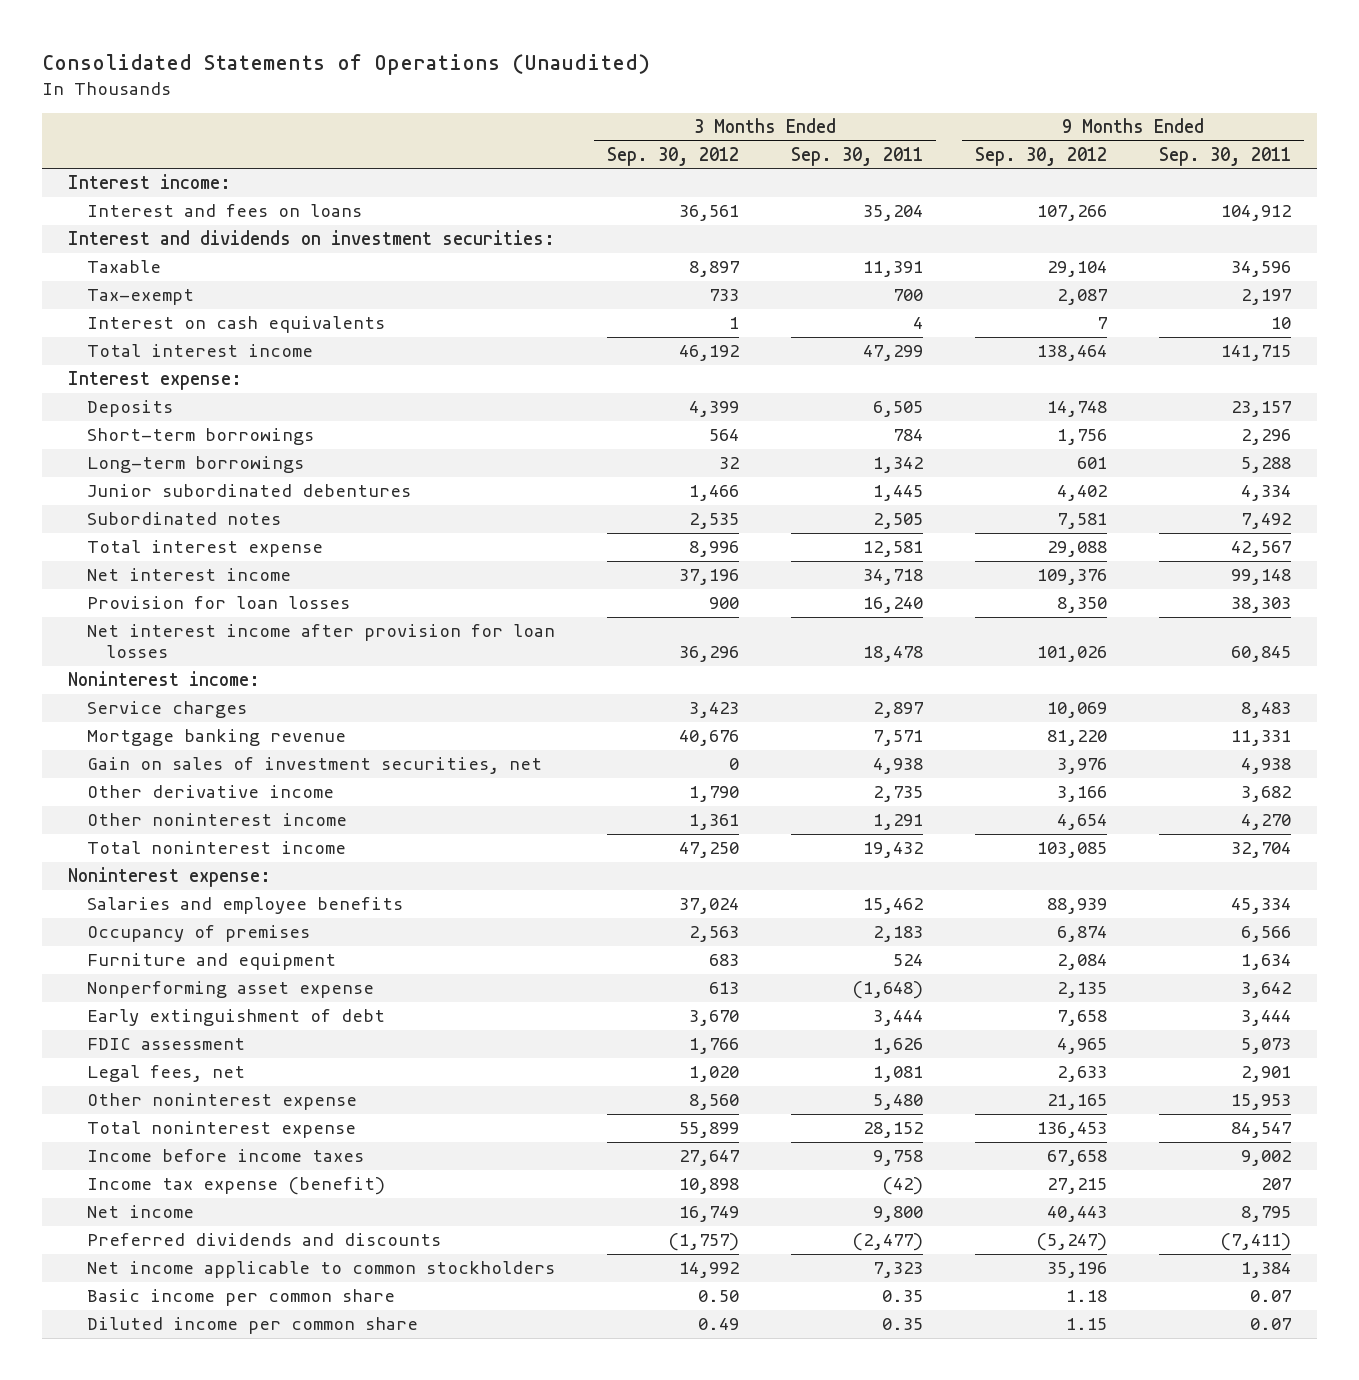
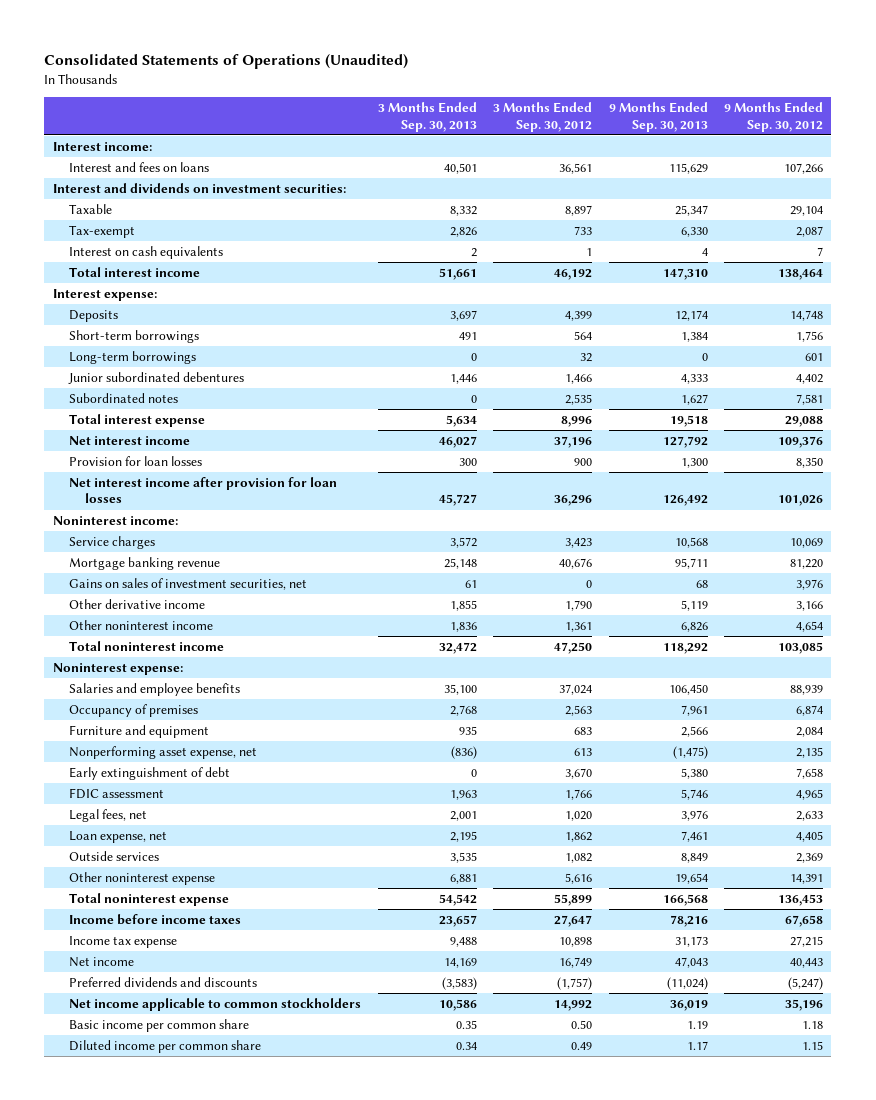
- | 3 Months Ended Sep. 30, 2012 | 3 Months Ended Sep. 30, 2011 | 9 Months Ended Sep. 30, 2012 | 9 Months Ended Sep. 30, 2011
+ | 3 Months Ended Sep. 30, 2013 | 3 Months Ended Sep. 30, 2012 | 9 Months Ended Sep. 30, 2013 | 9 Months Ended Sep. 30, 2012
- Gain on sales of investment securities, net | 0 | 4,938 | 3,976 | 4,938
+ Gains on sales of investment securities, net | 61 | 0 | 68 | 3,976
- Nonperforming asset expense | 613 | (1,648) | 2,135 | 3,642
+ Nonperforming asset expense, net | (836) | 613 | (1,475) | 2,135
- Other noninterest expense | 8,560 | 5,480 | 21,165 | 15,953
+ Loan expense, net | 2,195 | 1,862 | 7,461 | 4,405
+ Outside services | 3,535 | 1,082 | 8,849 | 2,369
+ Other noninterest expense | 6,881 | 5,616 | 19,654 | 14,391
- Income tax expense (benefit) | 10,898 | (42) | 27,215 | 207
+ Income tax expense | 9,488 | 10,898 | 31,173 | 27,215

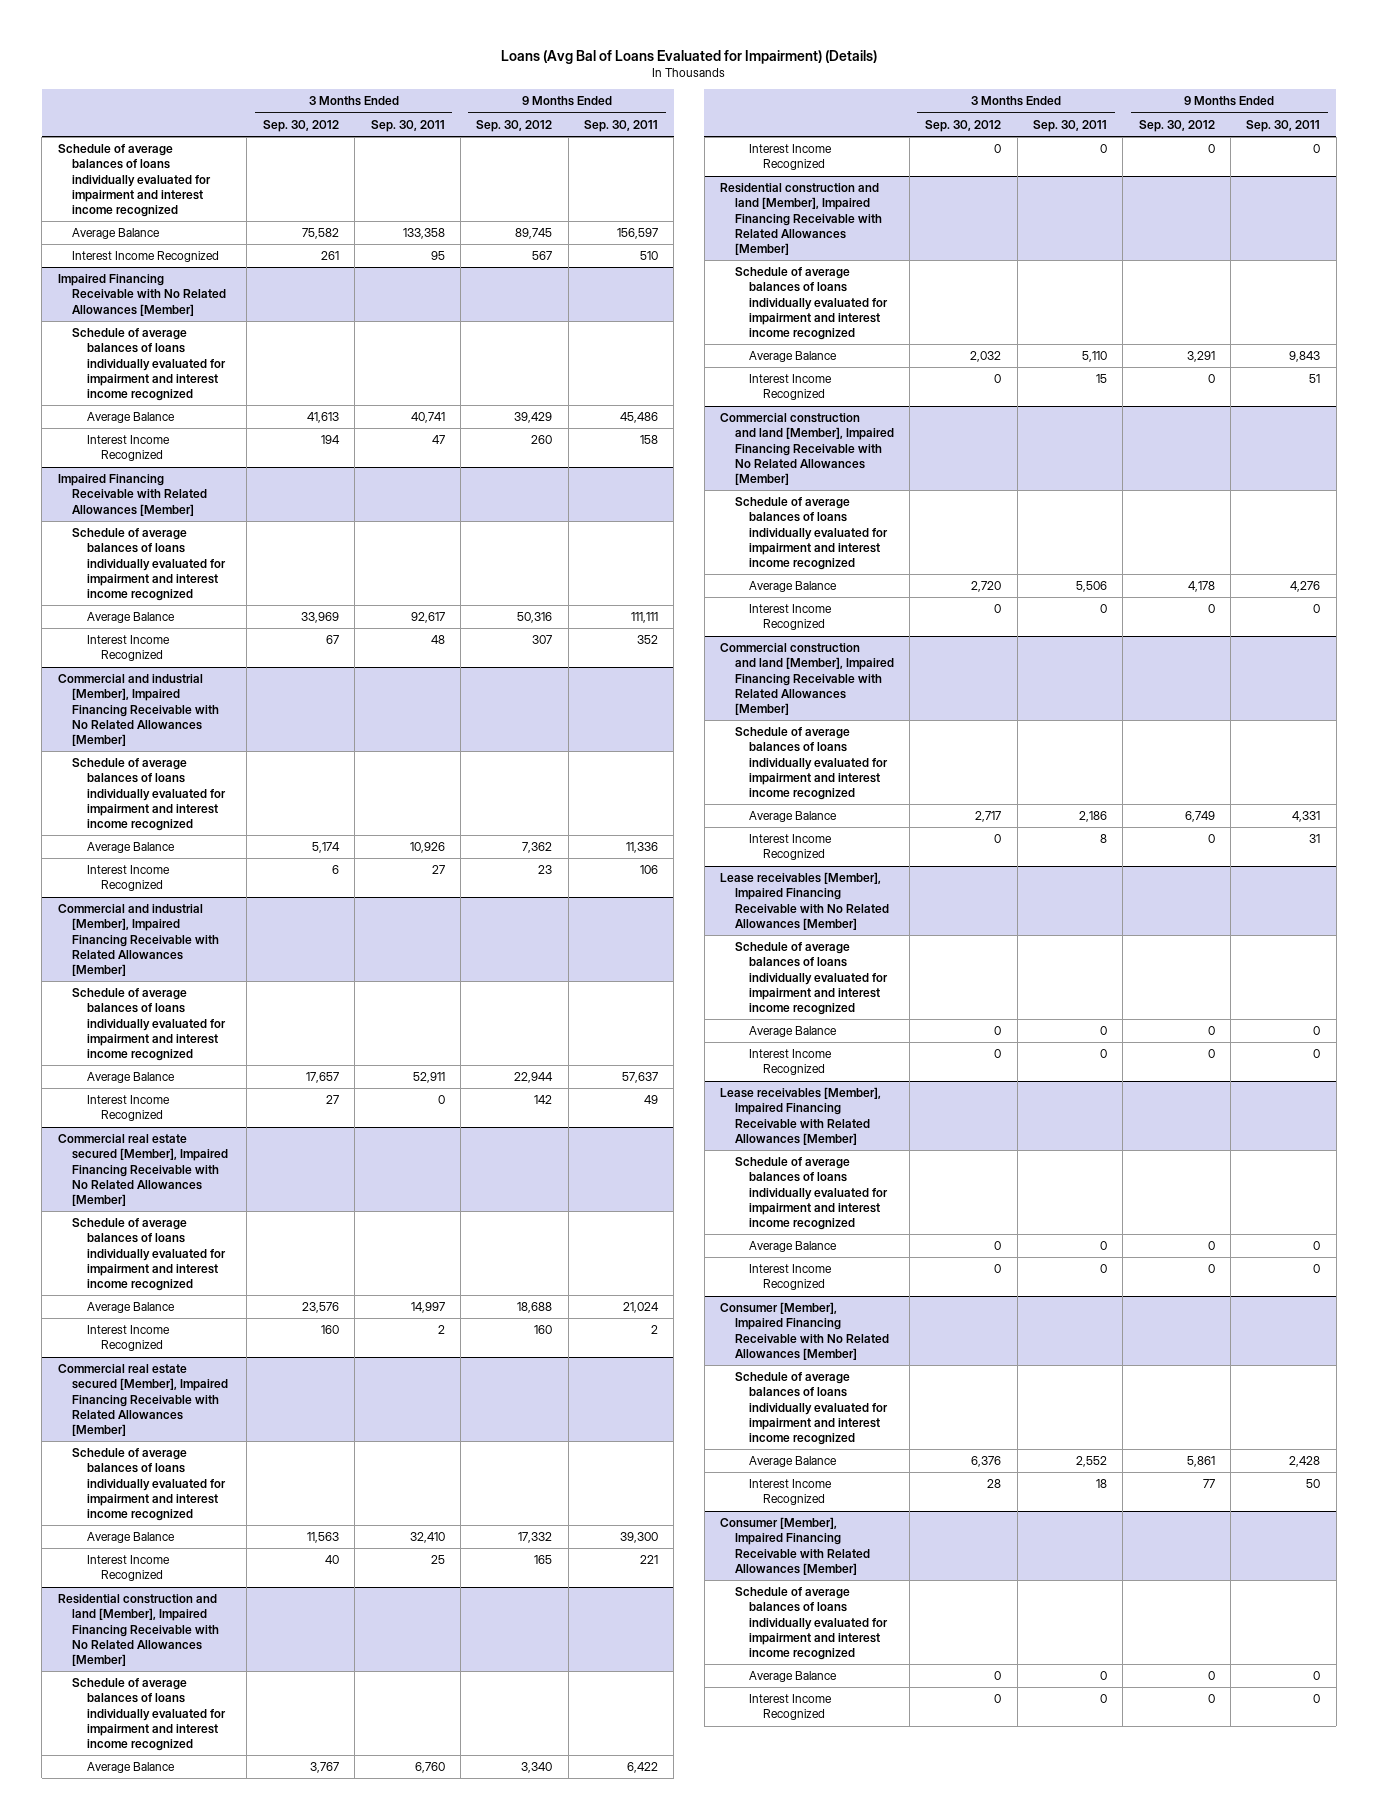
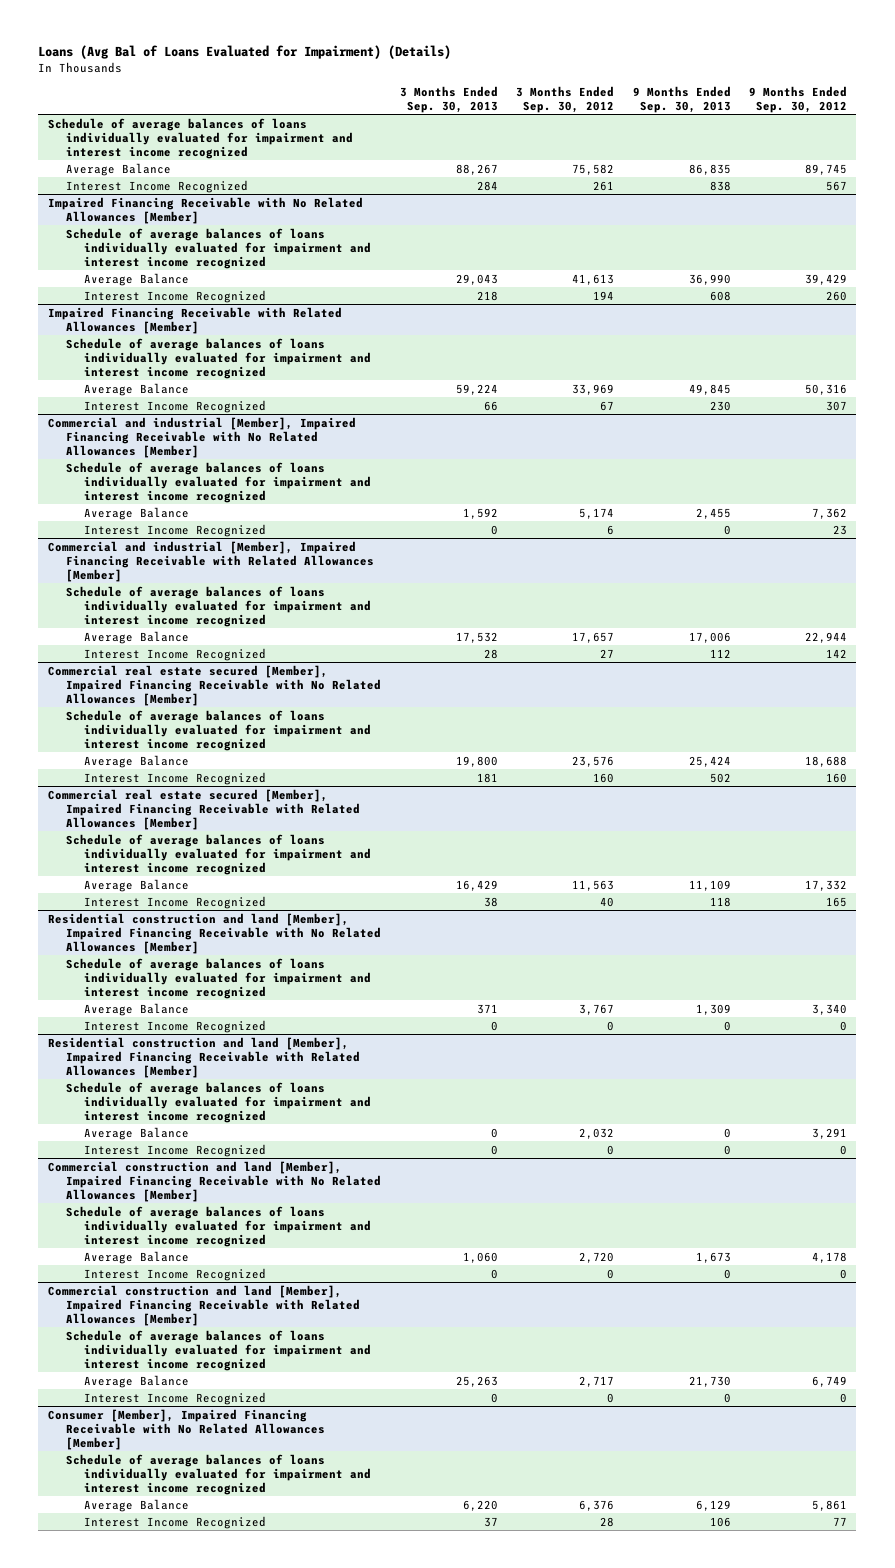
- | 3 Months Ended Sep. 30, 2012 | 3 Months Ended Sep. 30, 2011 | 9 Months Ended Sep. 30, 2012 | 9 Months Ended Sep. 30, 2011
+ | 3 Months Ended Sep. 30, 2013 | 3 Months Ended Sep. 30, 2012 | 9 Months Ended Sep. 30, 2013 | 9 Months Ended Sep. 30, 2012
- Lease receivables [Member], Impaired Financing Receivable with No Related Allowances [Member]
- Schedule of average balances of loans individually evaluated for impairment and interest income recognized
- Average Balance | 0 | 0 | 0 | 0
- Interest Income Recognized | 0 | 0 | 0 | 0
- Lease receivables [Member], Impaired Financing Receivable with Related Allowances [Member]
- Schedule of average balances of loans individually evaluated for impairment and interest income recognized
- Average Balance | 0 | 0 | 0 | 0
- Interest Income Recognized | 0 | 0 | 0 | 0
- Consumer [Member], Impaired Financing Receivable with Related Allowances [Member]
- Schedule of average balances of loans individually evaluated for impairment and interest income recognized
- Average Balance | 0 | 0 | 0 | 0
- Interest Income Recognized | 0 | 0 | 0 | 0

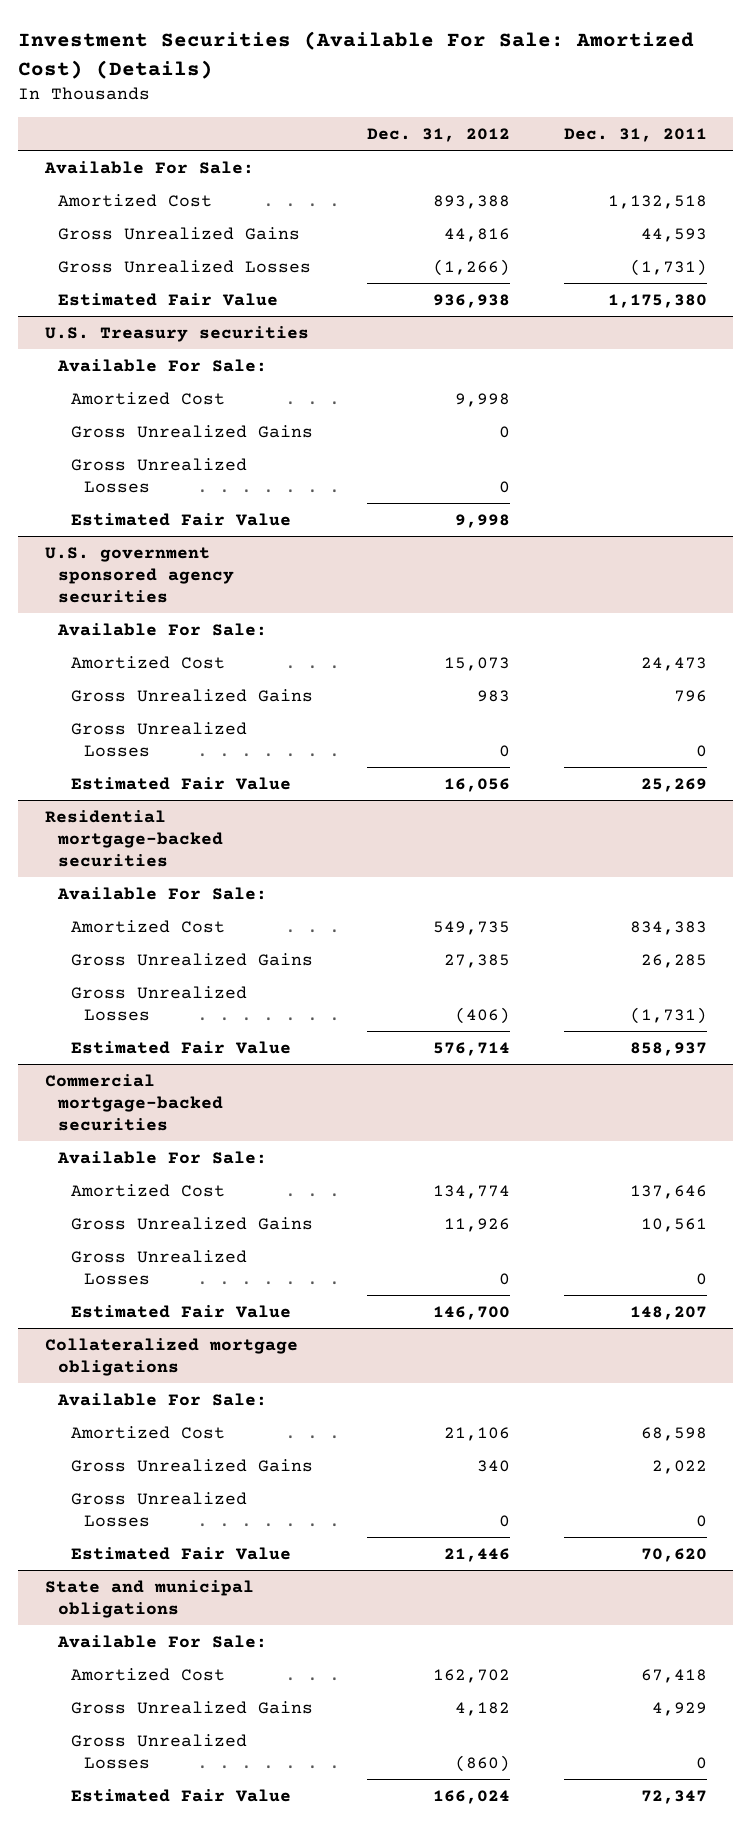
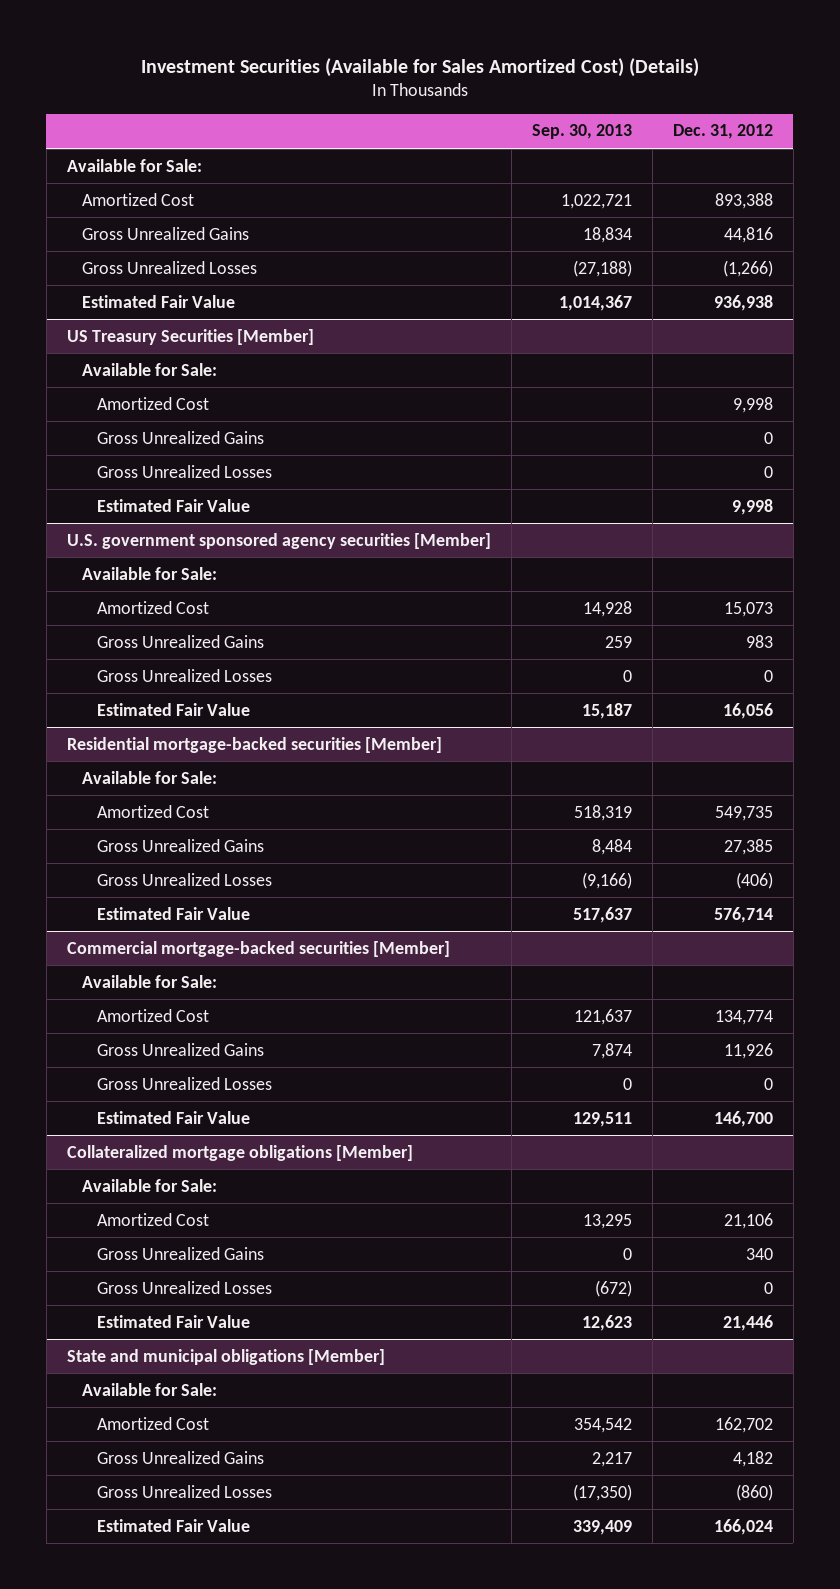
- Investment Securities (Available For Sale: Amortized Cost) (Details)
+ Investment Securities (Available for Sales Amortized Cost) (Details)
- | Dec. 31, 2012 | Dec. 31, 2011
+ | Sep. 30, 2013 | Dec. 31, 2012
- Available For Sale:
+ Available for Sale:
- U.S. Treasury securities
- Available For Sale:
+ US Treasury Securities [Member]
+ Available for Sale:
- U.S. government sponsored agency securities
- Available For Sale:
+ U.S. government sponsored agency securities [Member]
+ Available for Sale:
- Residential mortgage-backed securities
- Available For Sale:
+ Residential mortgage-backed securities [Member]
+ Available for Sale:
- Commercial mortgage-backed securities
- Available For Sale:
+ Commercial mortgage-backed securities [Member]
+ Available for Sale:
- Collateralized mortgage obligations
- Available For Sale:
+ Collateralized mortgage obligations [Member]
+ Available for Sale:
- State and municipal obligations
- Available For Sale:
+ State and municipal obligations [Member]
+ Available for Sale:

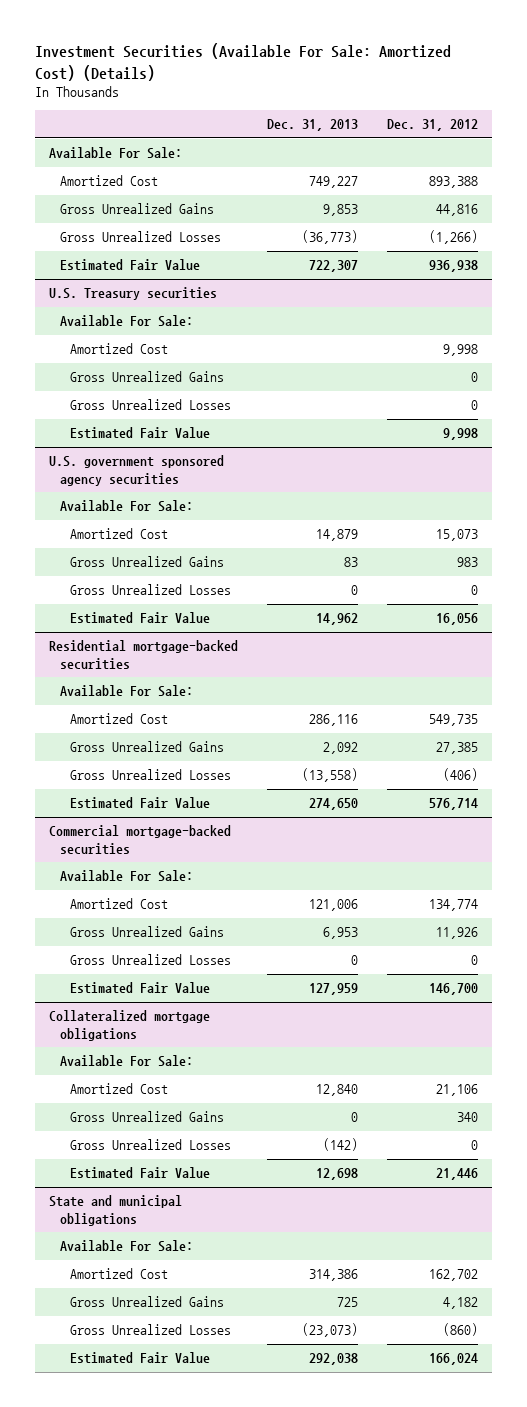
- Investment Securities (Available for Sales Amortized Cost) (Details)
+ Investment Securities (Available For Sale: Amortized Cost) (Details)
- | Sep. 30, 2013 | Dec. 31, 2012
+ | Dec. 31, 2013 | Dec. 31, 2012
- Available for Sale:
+ Available For Sale:
- US Treasury Securities [Member]
- Available for Sale:
+ U.S. Treasury securities
+ Available For Sale:
- U.S. government sponsored agency securities [Member]
- Available for Sale:
+ U.S. government sponsored agency securities
+ Available For Sale:
- Residential mortgage-backed securities [Member]
- Available for Sale:
+ Residential mortgage-backed securities
+ Available For Sale:
- Commercial mortgage-backed securities [Member]
- Available for Sale:
+ Commercial mortgage-backed securities
+ Available For Sale:
- Collateralized mortgage obligations [Member]
- Available for Sale:
+ Collateralized mortgage obligations
+ Available For Sale:
- State and municipal obligations [Member]
- Available for Sale:
+ State and municipal obligations
+ Available For Sale:

